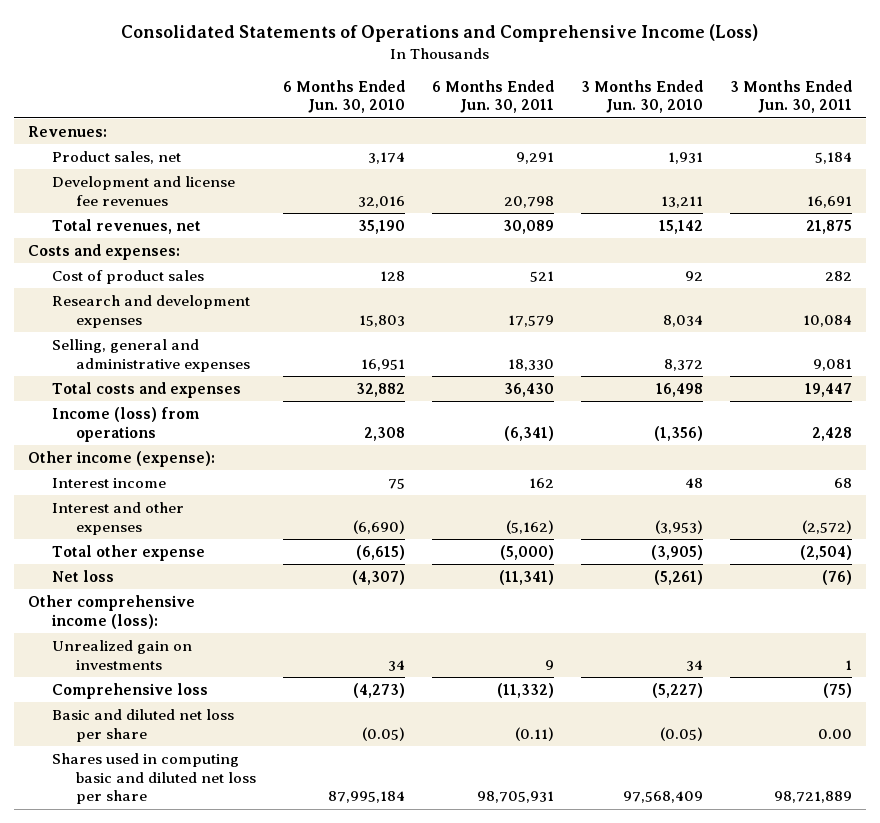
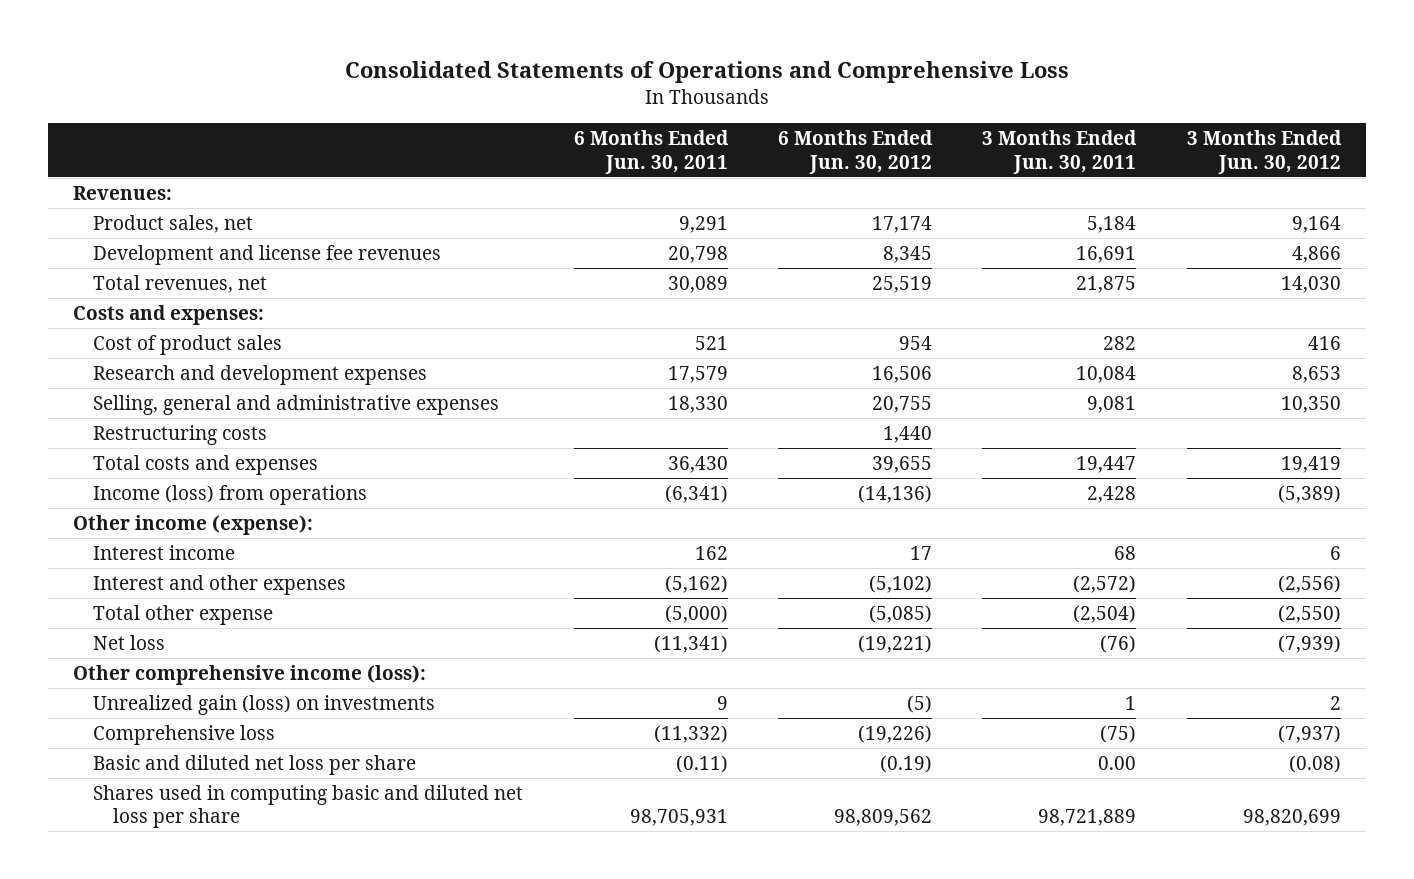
- Consolidated Statements of Operations and Comprehensive Income (Loss)
+ Consolidated Statements of Operations and Comprehensive Loss
- | 6 Months Ended Jun. 30, 2010 | 6 Months Ended Jun. 30, 2011 | 3 Months Ended Jun. 30, 2010 | 3 Months Ended Jun. 30, 2011
+ | 6 Months Ended Jun. 30, 2011 | 6 Months Ended Jun. 30, 2012 | 3 Months Ended Jun. 30, 2011 | 3 Months Ended Jun. 30, 2012
+ Restructuring costs | | 1,440 | |
- Unrealized gain on investments | 34 | 9 | 34 | 1
+ Unrealized gain (loss) on investments | 9 | (5) | 1 | 2

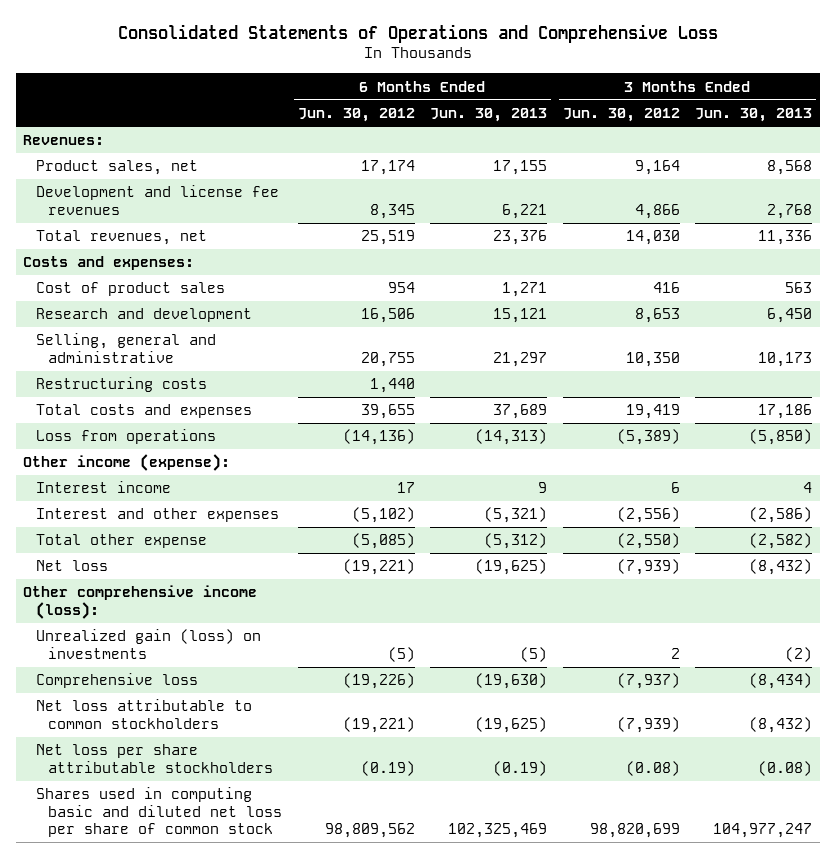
- | 6 Months Ended Jun. 30, 2011 | 6 Months Ended Jun. 30, 2012 | 3 Months Ended Jun. 30, 2011 | 3 Months Ended Jun. 30, 2012
+ | 6 Months Ended Jun. 30, 2012 | 6 Months Ended Jun. 30, 2013 | 3 Months Ended Jun. 30, 2012 | 3 Months Ended Jun. 30, 2013
- Research and development expenses | 17,579 | 16,506 | 10,084 | 8,653
- Selling, general and administrative expenses | 18,330 | 20,755 | 9,081 | 10,350
+ Research and development | 16,506 | 15,121 | 8,653 | 6,450
+ Selling, general and administrative | 20,755 | 21,297 | 10,350 | 10,173
- Income (loss) from operations | (6,341) | (14,136) | 2,428 | (5,389)
+ Loss from operations | (14,136) | (14,313) | (5,389) | (5,850)
- Basic and diluted net loss per share | (0.11) | (0.19) | 0.00 | (0.08)
- Shares used in computing basic and diluted net loss per share | 98,705,931 | 98,809,562 | 98,721,889 | 98,820,699
+ Net loss attributable to common stockholders | (19,221) | (19,625) | (7,939) | (8,432)
+ Net loss per share attributable stockholders | (0.19) | (0.19) | (0.08) | (0.08)
+ Shares used in computing basic and diluted net loss per share of common stock | 98,809,562 | 102,325,469 | 98,820,699 | 104,977,247

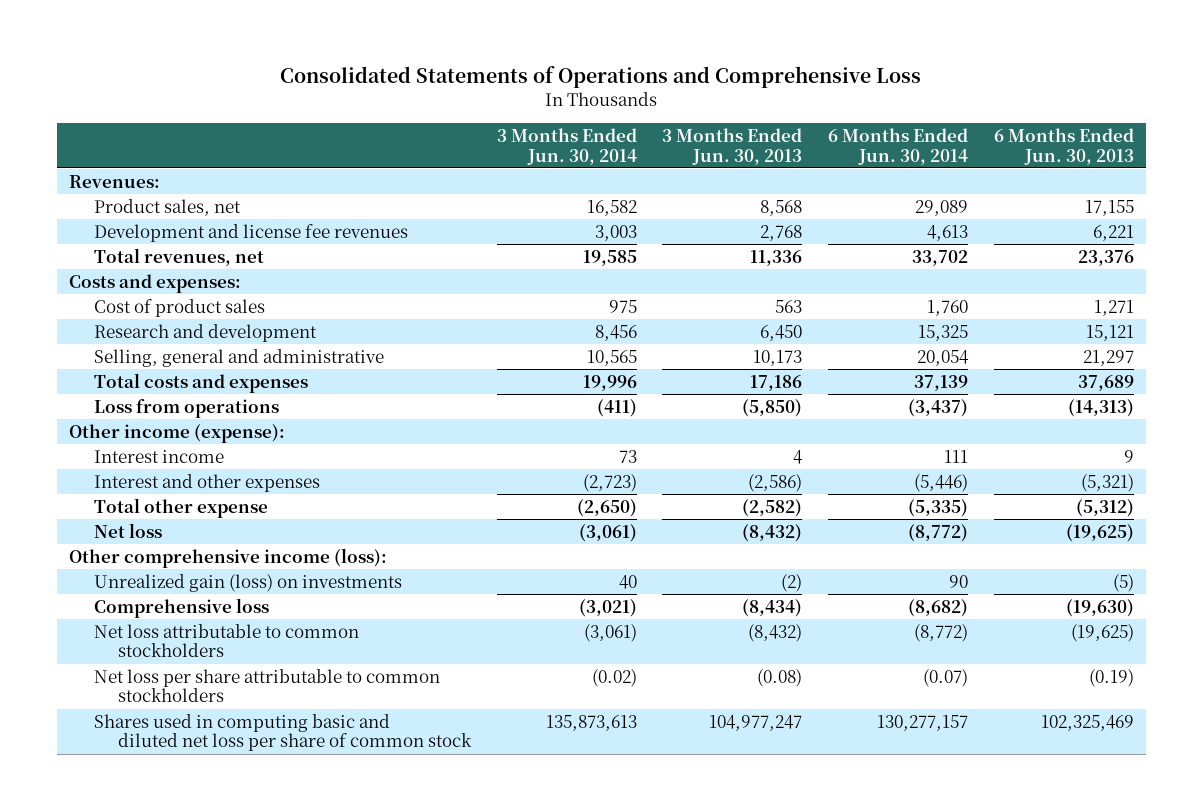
- | 6 Months Ended Jun. 30, 2012 | 6 Months Ended Jun. 30, 2013 | 3 Months Ended Jun. 30, 2012 | 3 Months Ended Jun. 30, 2013
+ | 3 Months Ended Jun. 30, 2014 | 3 Months Ended Jun. 30, 2013 | 6 Months Ended Jun. 30, 2014 | 6 Months Ended Jun. 30, 2013
- Restructuring costs | 1,440 | | |
- Net loss per share attributable stockholders | (0.19) | (0.19) | (0.08) | (0.08)
+ Net loss per share attributable to common stockholders | (0.02) | (0.08) | (0.07) | (0.19)

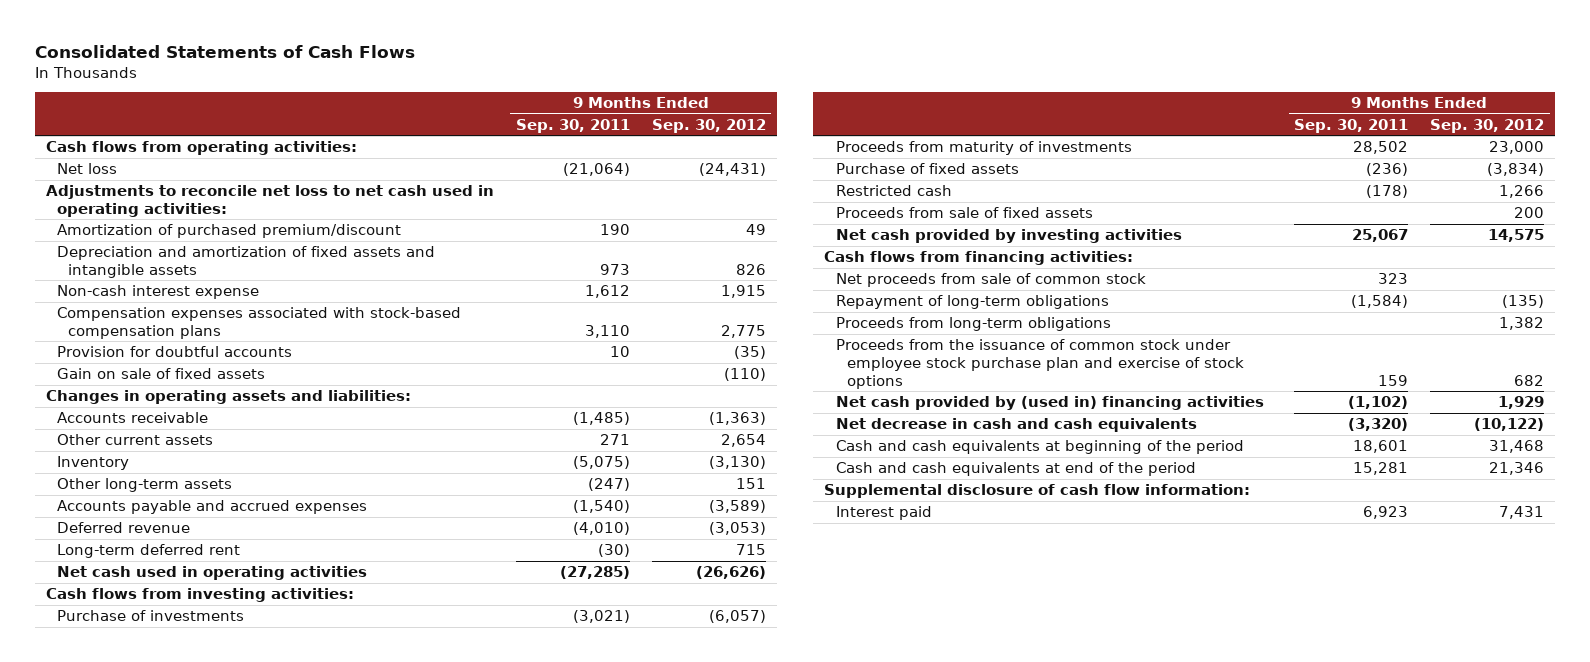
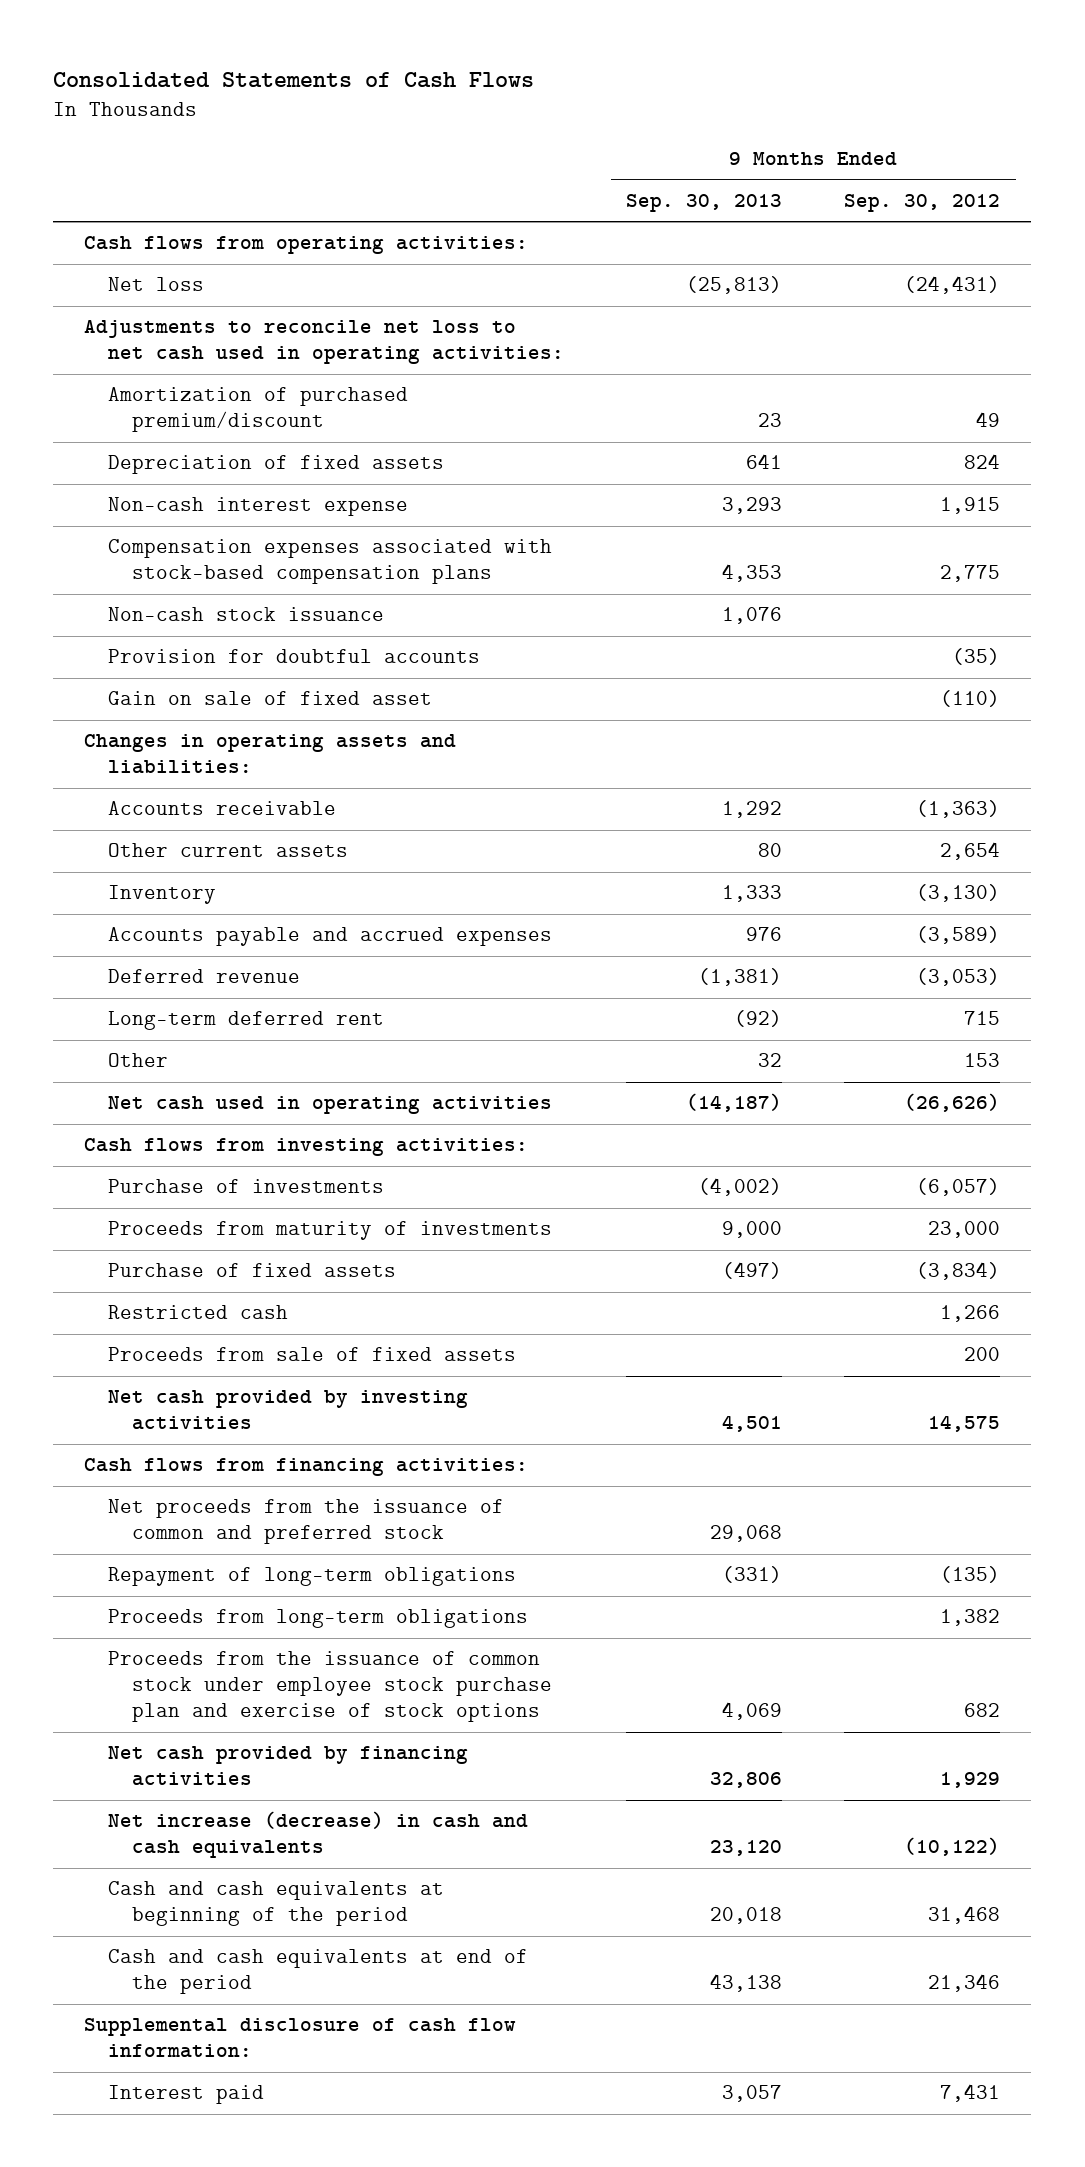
- | 9 Months Ended Sep. 30, 2011 | 9 Months Ended Sep. 30, 2012
+ | 9 Months Ended Sep. 30, 2013 | 9 Months Ended Sep. 30, 2012
- Depreciation and amortization of fixed assets and intangible assets | 973 | 826
+ Depreciation of fixed assets | 641 | 824
+ Non-cash stock issuance | 1,076 |
- Gain on sale of fixed assets | | (110)
+ Gain on sale of fixed asset | | (110)
- Other long-term assets | (247) | 151
+ Other | 32 | 153
- Net proceeds from sale of common stock | 323 |
+ Net proceeds from the issuance of common and preferred stock | 29,068 |
- Net cash provided by (used in) financing activities | (1,102) | 1,929
- Net decrease in cash and cash equivalents | (3,320) | (10,122)
+ Net cash provided by financing activities | 32,806 | 1,929
+ Net increase (decrease) in cash and cash equivalents | 23,120 | (10,122)

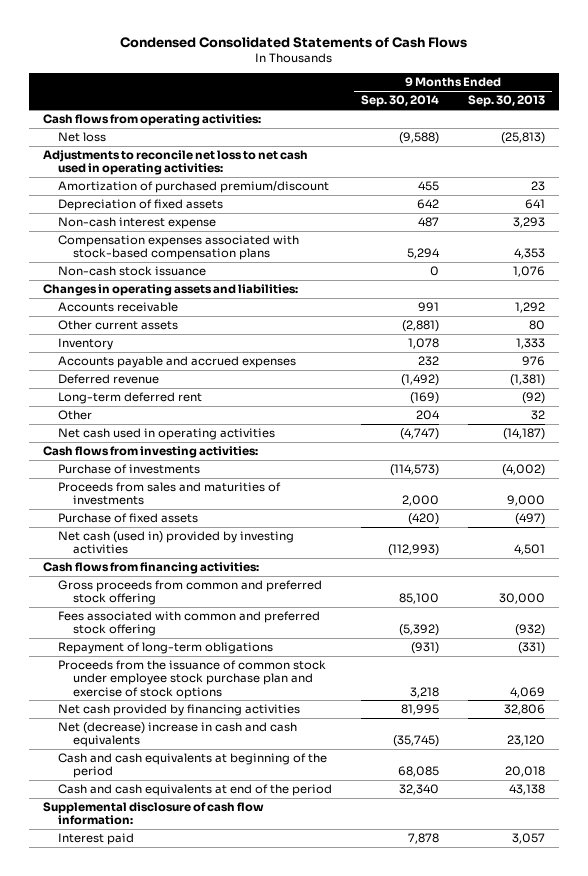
- Consolidated Statements of Cash Flows
+ Condensed Consolidated Statements of Cash Flows
- | 9 Months Ended Sep. 30, 2013 | 9 Months Ended Sep. 30, 2012
+ | 9 Months Ended Sep. 30, 2014 | 9 Months Ended Sep. 30, 2013
- Provision for doubtful accounts | | (35)
- Gain on sale of fixed asset | | (110)
- Proceeds from maturity of investments | 9,000 | 23,000
+ Proceeds from sales and maturities of investments | 2,000 | 9,000
- Restricted cash | | 1,266
- Proceeds from sale of fixed assets | | 200
- Net cash provided by investing activities | 4,501 | 14,575
+ Net cash (used in) provided by investing activities | (112,993) | 4,501
- Net proceeds from the issuance of common and preferred stock | 29,068 |
+ Gross proceeds from common and preferred stock offering | 85,100 | 30,000
+ Fees associated with common and preferred stock offering | (5,392) | (932)
- Proceeds from long-term obligations | | 1,382
- Net increase (decrease) in cash and cash equivalents | 23,120 | (10,122)
+ Net (decrease) increase in cash and cash equivalents | (35,745) | 23,120

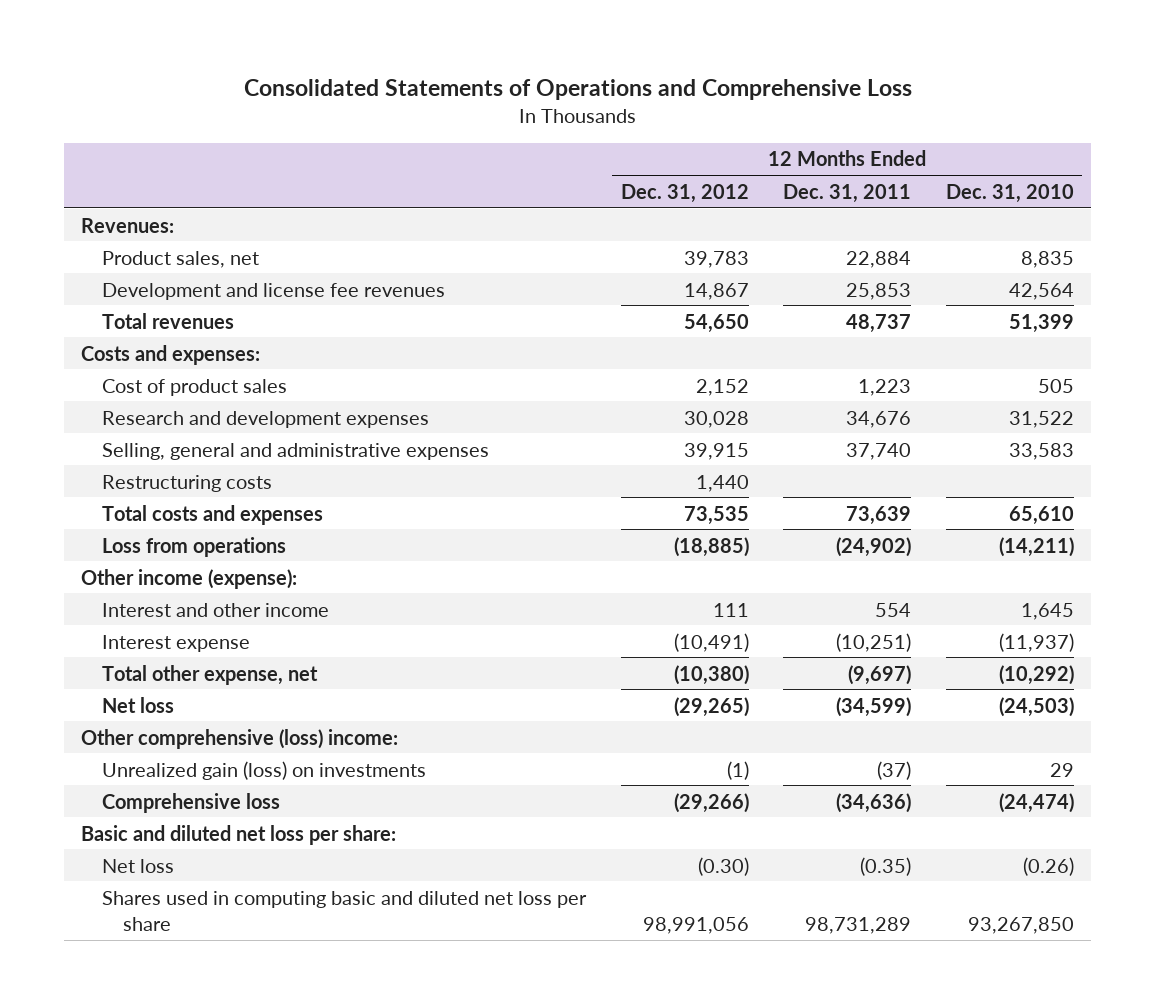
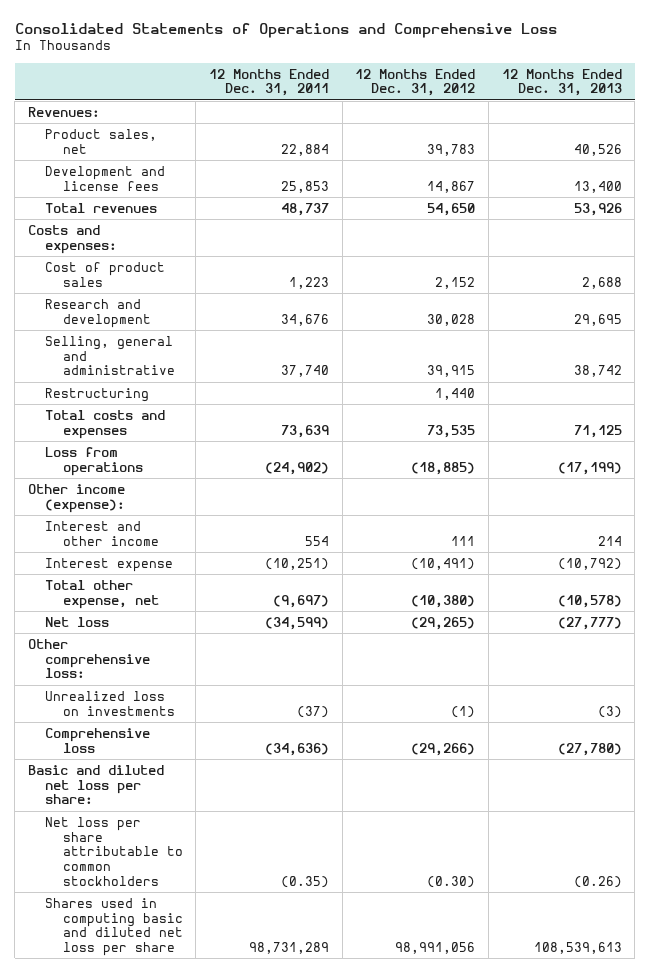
- | 12 Months Ended Dec. 31, 2012 | 12 Months Ended Dec. 31, 2011 | 12 Months Ended Dec. 31, 2010
+ | 12 Months Ended Dec. 31, 2011 | 12 Months Ended Dec. 31, 2012 | 12 Months Ended Dec. 31, 2013
- Development and license fee revenues | 14,867 | 25,853 | 42,564
+ Development and license fees | 25,853 | 14,867 | 13,400
- Research and development expenses | 30,028 | 34,676 | 31,522
- Selling, general and administrative expenses | 39,915 | 37,740 | 33,583
- Restructuring costs | 1,440 | |
+ Research and development | 34,676 | 30,028 | 29,695
+ Selling, general and administrative | 37,740 | 39,915 | 38,742
+ Restructuring | | 1,440 |
- Other comprehensive (loss) income:
- Unrealized gain (loss) on investments | (1) | (37) | 29
+ Other comprehensive loss:
+ Unrealized loss on investments | (37) | (1) | (3)
- Net loss | (0.30) | (0.35) | (0.26)
+ Net loss per share attributable to common stockholders | (0.35) | (0.30) | (0.26)

